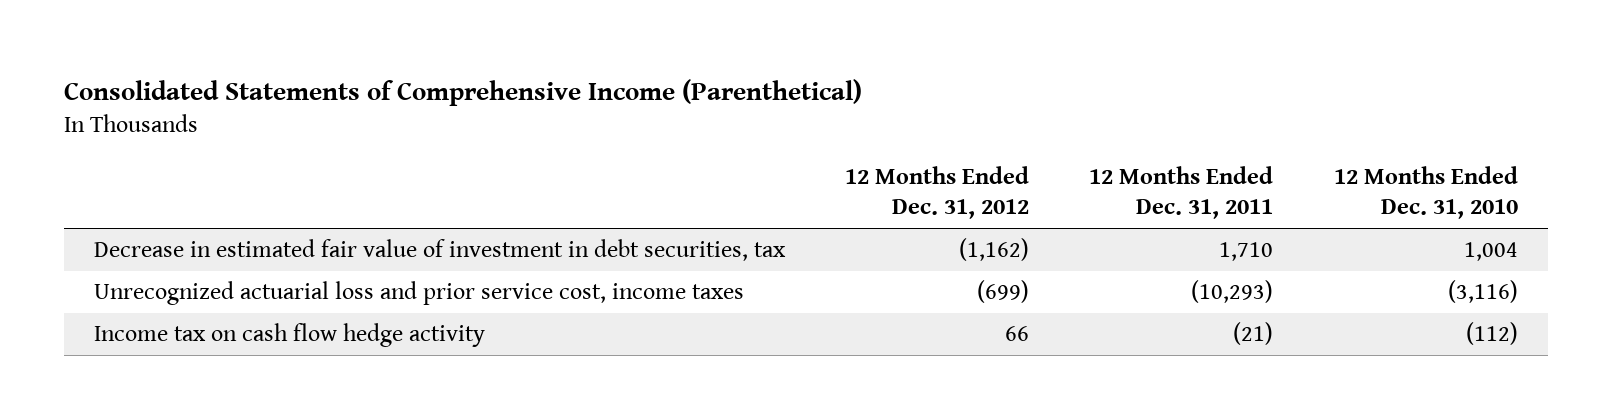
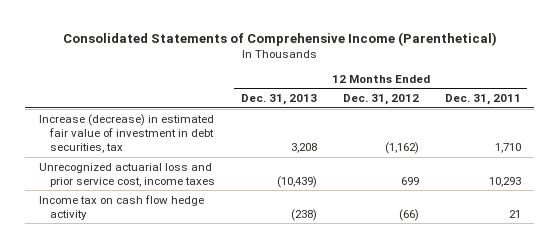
- | 12 Months Ended Dec. 31, 2012 | 12 Months Ended Dec. 31, 2011 | 12 Months Ended Dec. 31, 2010
+ | 12 Months Ended Dec. 31, 2013 | 12 Months Ended Dec. 31, 2012 | 12 Months Ended Dec. 31, 2011
- Decrease in estimated fair value of investment in debt securities, tax | (1,162) | 1,710 | 1,004
- Unrecognized actuarial loss and prior service cost, income taxes | (699) | (10,293) | (3,116)
- Income tax on cash flow hedge activity | 66 | (21) | (112)
+ Increase (decrease) in estimated fair value of investment in debt securities, tax | 3,208 | (1,162) | 1,710
+ Unrecognized actuarial loss and prior service cost, income taxes | (10,439) | 699 | 10,293
+ Income tax on cash flow hedge activity | (238) | (66) | 21

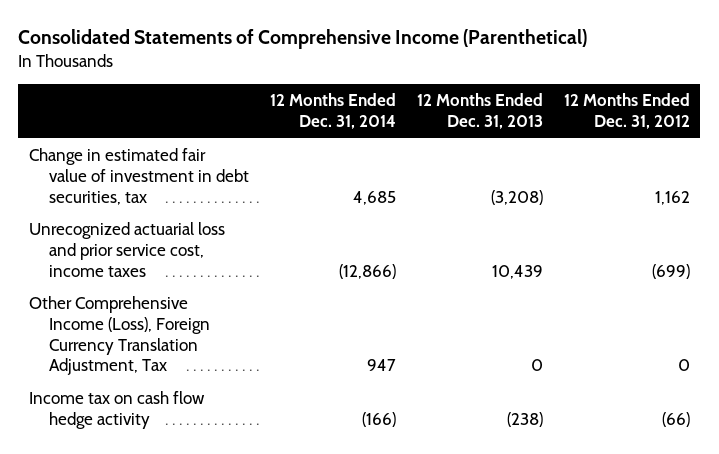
- | 12 Months Ended Dec. 31, 2013 | 12 Months Ended Dec. 31, 2012 | 12 Months Ended Dec. 31, 2011
+ | 12 Months Ended Dec. 31, 2014 | 12 Months Ended Dec. 31, 2013 | 12 Months Ended Dec. 31, 2012
- Increase (decrease) in estimated fair value of investment in debt securities, tax | 3,208 | (1,162) | 1,710
- Unrecognized actuarial loss and prior service cost, income taxes | (10,439) | 699 | 10,293
+ Change in estimated fair value of investment in debt securities, tax | 4,685 | (3,208) | 1,162
+ Unrecognized actuarial loss and prior service cost, income taxes | (12,866) | 10,439 | (699)
+ Other Comprehensive Income (Loss), Foreign Currency Translation Adjustment, Tax | 947 | 0 | 0

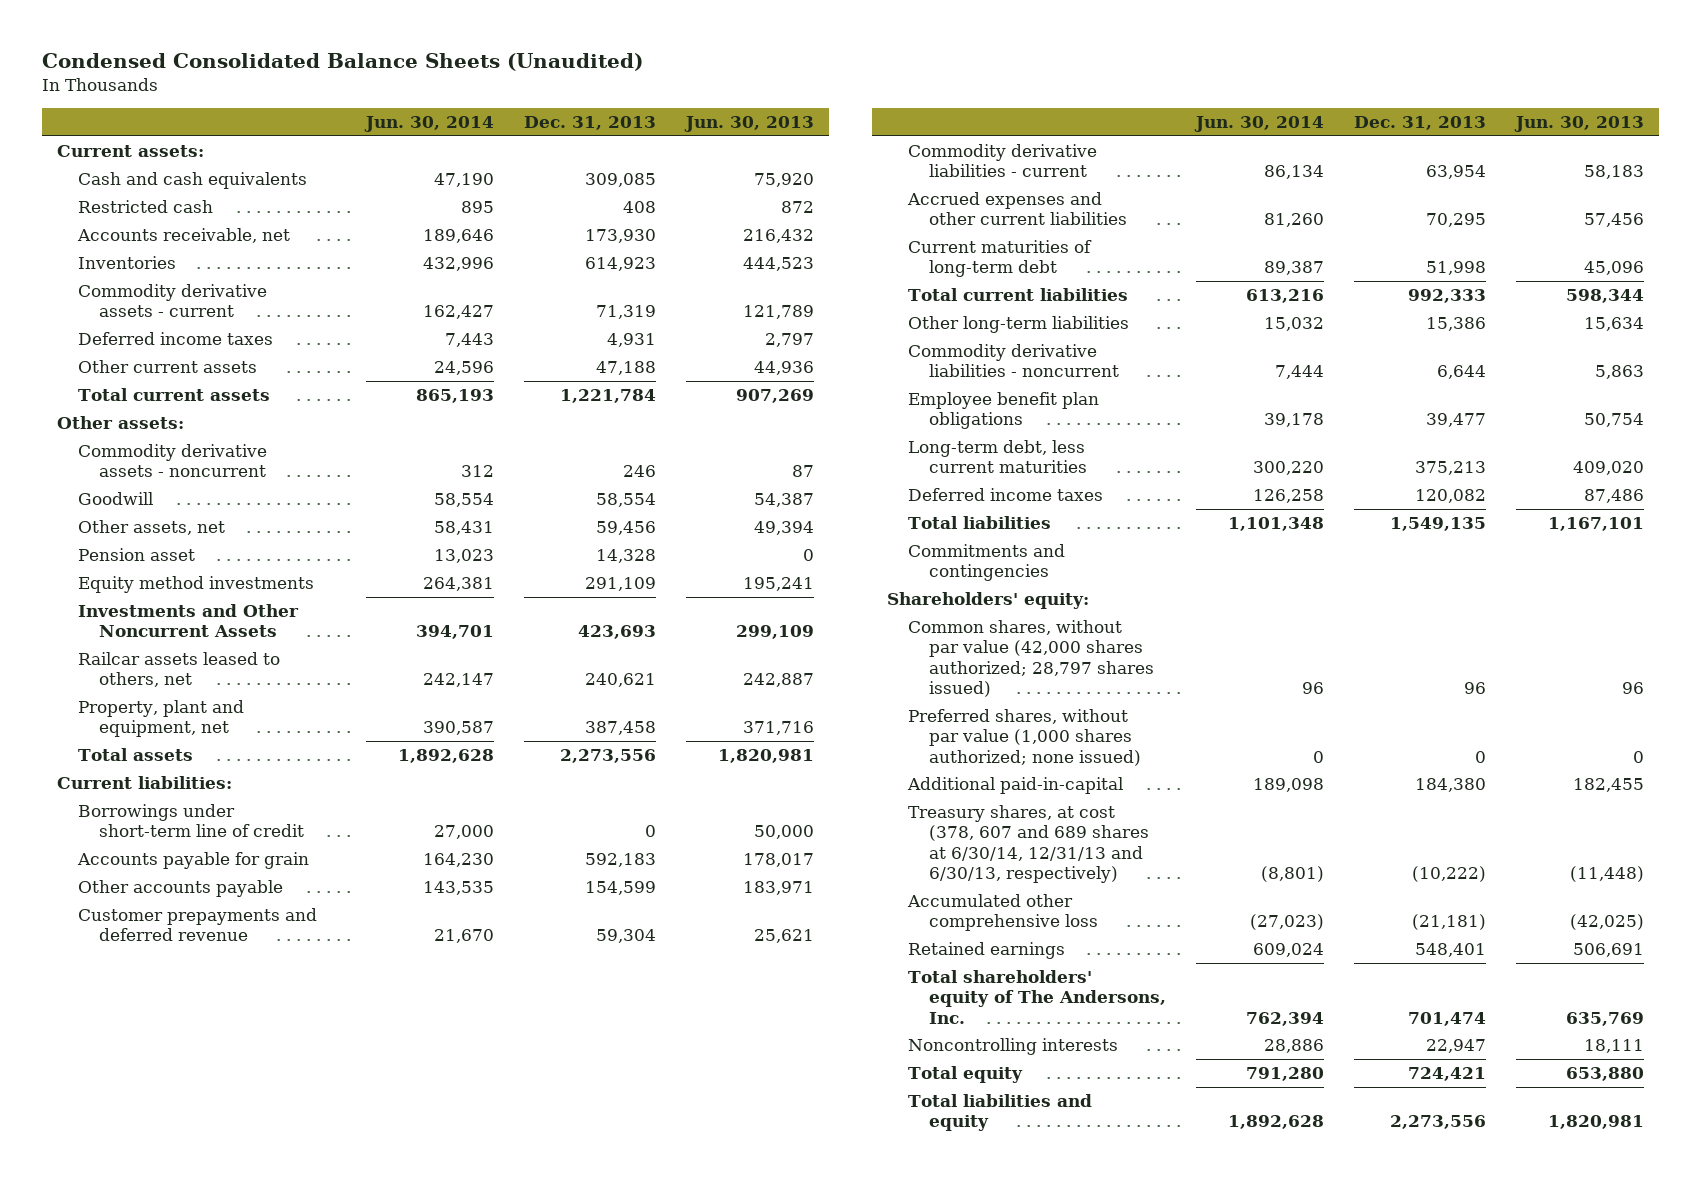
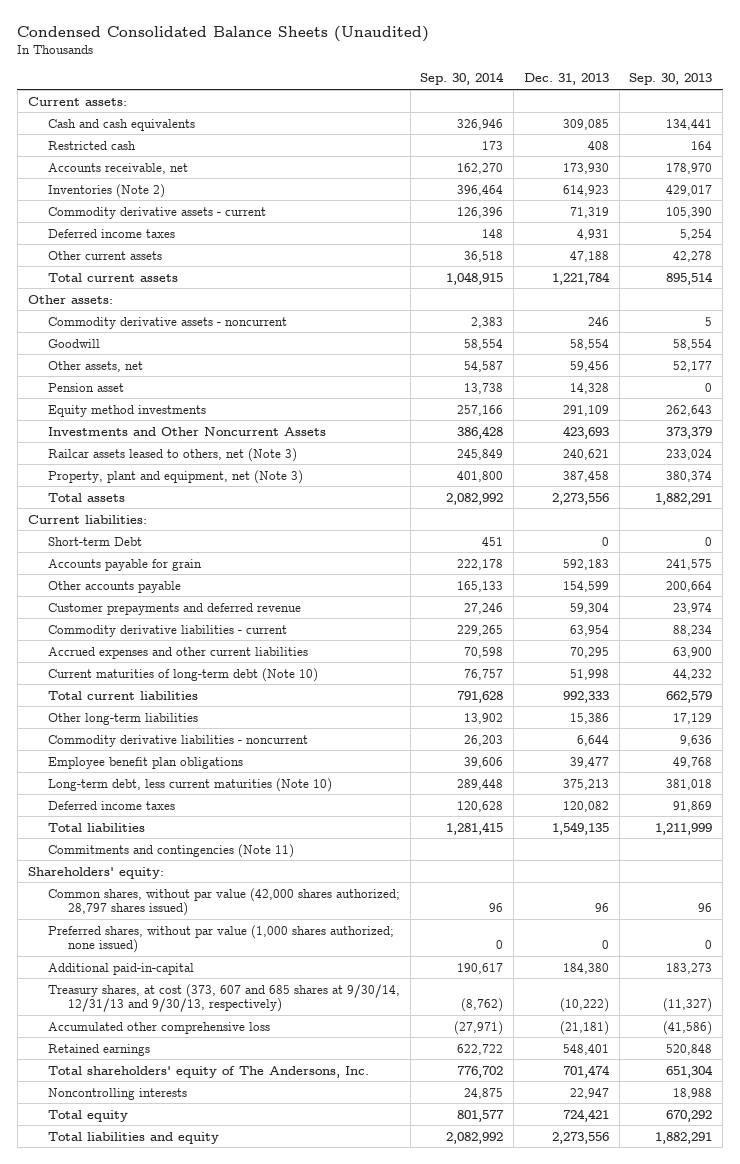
- | Jun. 30, 2014 | Dec. 31, 2013 | Jun. 30, 2013
+ | Sep. 30, 2014 | Dec. 31, 2013 | Sep. 30, 2013
- Inventories | 432,996 | 614,923 | 444,523
+ Inventories (Note 2) | 396,464 | 614,923 | 429,017
- Railcar assets leased to others, net | 242,147 | 240,621 | 242,887
- Property, plant and equipment, net | 390,587 | 387,458 | 371,716
+ Railcar assets leased to others, net (Note 3) | 245,849 | 240,621 | 233,024
+ Property, plant and equipment, net (Note 3) | 401,800 | 387,458 | 380,374
- Borrowings under short-term line of credit | 27,000 | 0 | 50,000
+ Short-term Debt | 451 | 0 | 0
- Current maturities of long-term debt | 89,387 | 51,998 | 45,096
+ Current maturities of long-term debt (Note 10) | 76,757 | 51,998 | 44,232
- Long-term debt, less current maturities | 300,220 | 375,213 | 409,020
+ Long-term debt, less current maturities (Note 10) | 289,448 | 375,213 | 381,018
- Commitments and contingencies
+ Commitments and contingencies (Note 11)
- Treasury shares, at cost (378, 607 and 689 shares at 6/30/14, 12/31/13 and 6/30/13, respectively) | (8,801) | (10,222) | (11,448)
+ Treasury shares, at cost (373, 607 and 685 shares at 9/30/14, 12/31/13 and 9/30/13, respectively) | (8,762) | (10,222) | (11,327)

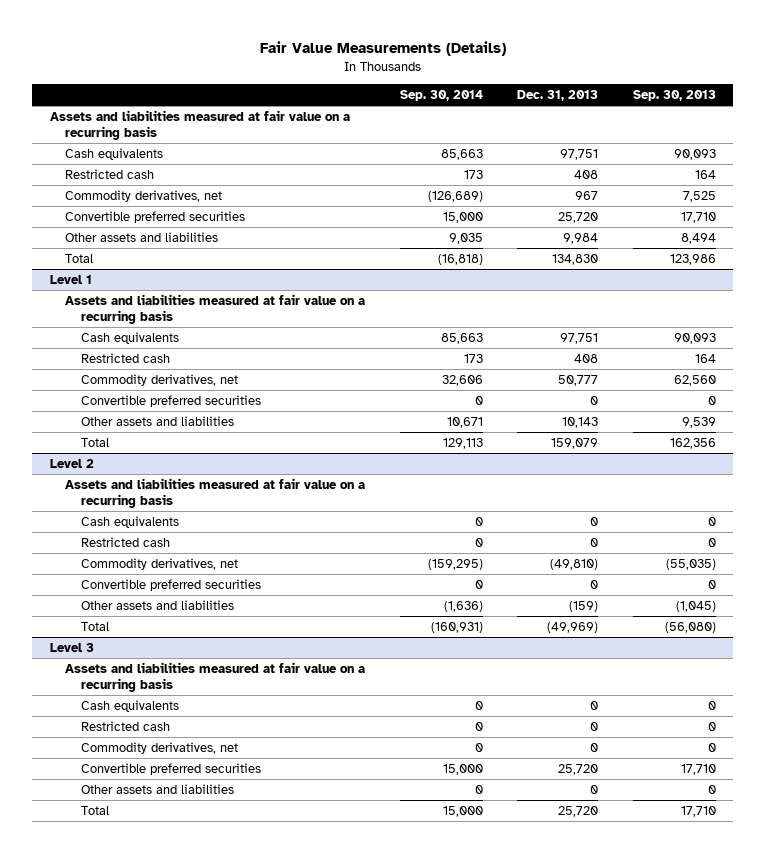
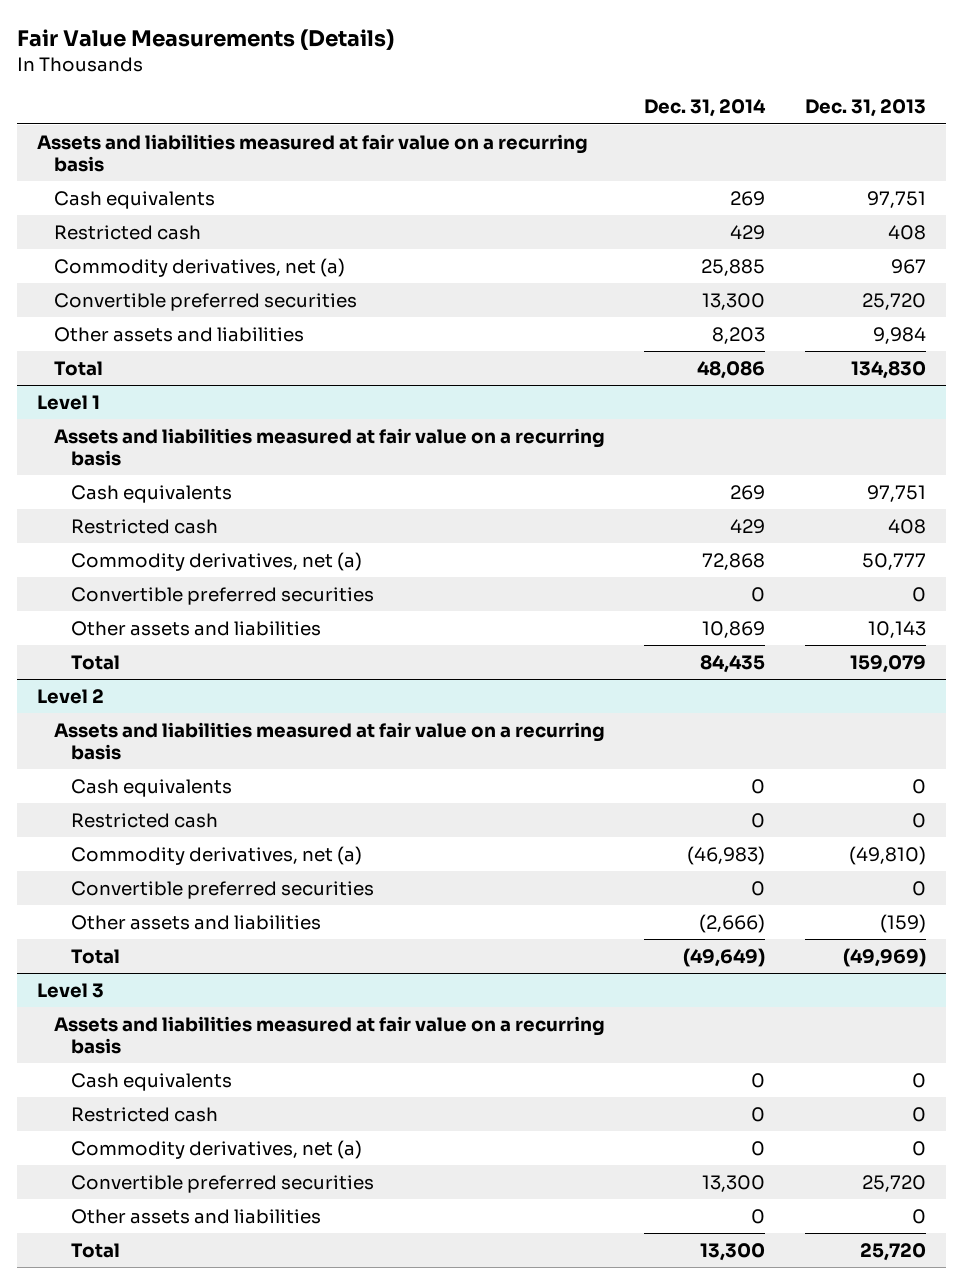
- | Sep. 30, 2014 | Dec. 31, 2013 | Sep. 30, 2013
+ | Dec. 31, 2014 | Dec. 31, 2013
- Commodity derivatives, net | (126,689) | 967 | 7,525
+ Commodity derivatives, net (a) | 25,885 | 967
@ Level 1
- Commodity derivatives, net | 32,606 | 50,777 | 62,560
+ Commodity derivatives, net (a) | 72,868 | 50,777
@ Level 2
- Commodity derivatives, net | (159,295) | (49,810) | (55,035)
+ Commodity derivatives, net (a) | (46,983) | (49,810)
@ Level 3
- Commodity derivatives, net | 0 | 0 | 0
+ Commodity derivatives, net (a) | 0 | 0

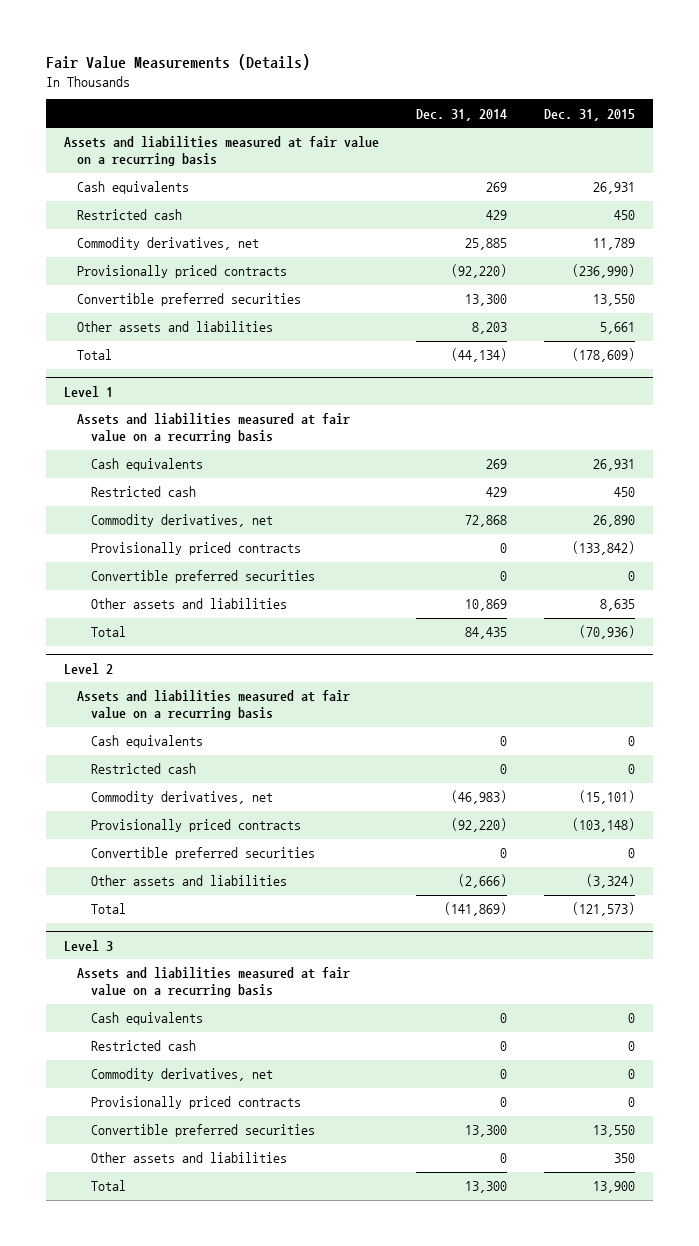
- | Dec. 31, 2014 | Dec. 31, 2013
+ | Dec. 31, 2014 | Dec. 31, 2015
- Commodity derivatives, net (a) | 25,885 | 967
+ Commodity derivatives, net | 25,885 | 11,789
+ Provisionally priced contracts | (92,220) | (236,990)
- Total | 48,086 | 134,830
+ Total | (44,134) | (178,609)
@ Level 1
- Commodity derivatives, net (a) | 72,868 | 50,777
+ Commodity derivatives, net | 72,868 | 26,890
+ Provisionally priced contracts | 0 | (133,842)
@ Level 2
- Commodity derivatives, net (a) | (46,983) | (49,810)
+ Commodity derivatives, net | (46,983) | (15,101)
+ Provisionally priced contracts | (92,220) | (103,148)
- Total | (49,649) | (49,969)
+ Total | (141,869) | (121,573)
@ Level 3
- Commodity derivatives, net (a) | 0 | 0
+ Commodity derivatives, net | 0 | 0
+ Provisionally priced contracts | 0 | 0

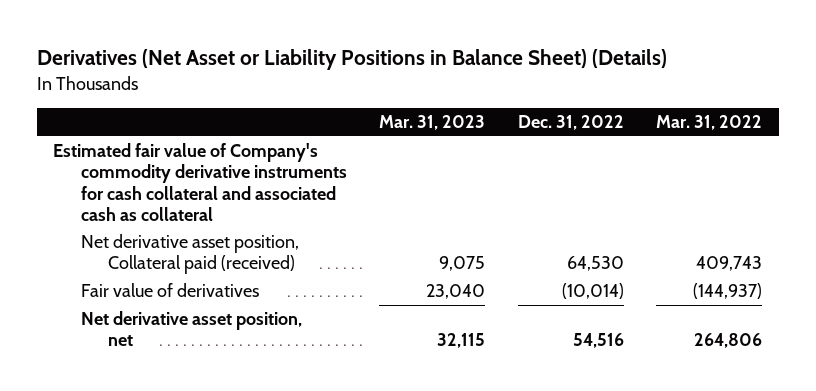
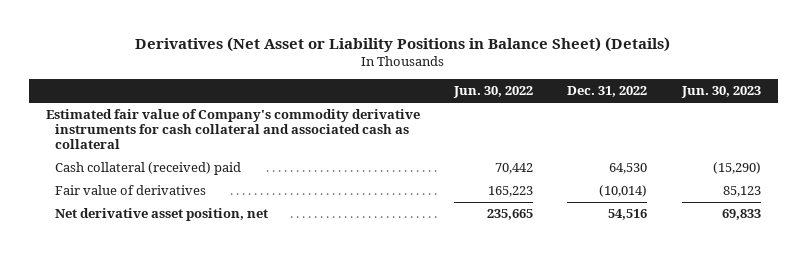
- | Mar. 31, 2023 | Dec. 31, 2022 | Mar. 31, 2022
+ | Jun. 30, 2022 | Dec. 31, 2022 | Jun. 30, 2023
- Net derivative asset position, Collateral paid (received) | 9,075 | 64,530 | 409,743
+ Cash collateral (received) paid | 70,442 | 64,530 | (15,290)

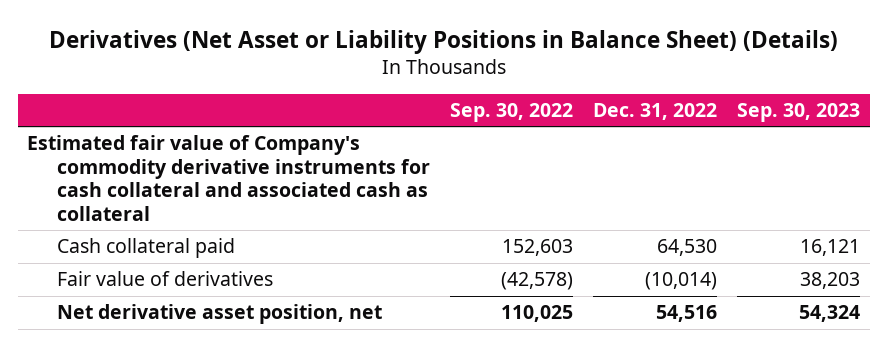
- | Jun. 30, 2022 | Dec. 31, 2022 | Jun. 30, 2023
+ | Sep. 30, 2022 | Dec. 31, 2022 | Sep. 30, 2023
- Cash collateral (received) paid | 70,442 | 64,530 | (15,290)
+ Cash collateral paid | 152,603 | 64,530 | 16,121

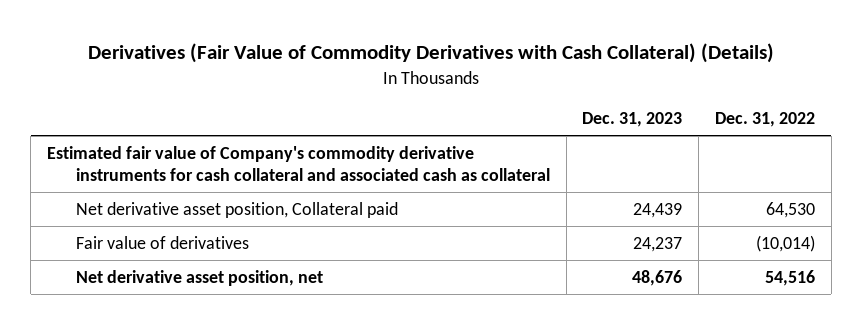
- Derivatives (Net Asset or Liability Positions in Balance Sheet) (Details)
+ Derivatives (Fair Value of Commodity Derivatives with Cash Collateral) (Details)
- | Sep. 30, 2022 | Dec. 31, 2022 | Sep. 30, 2023
+ | Dec. 31, 2023 | Dec. 31, 2022
- Cash collateral paid | 152,603 | 64,530 | 16,121
+ Net derivative asset position, Collateral paid | 24,439 | 64,530

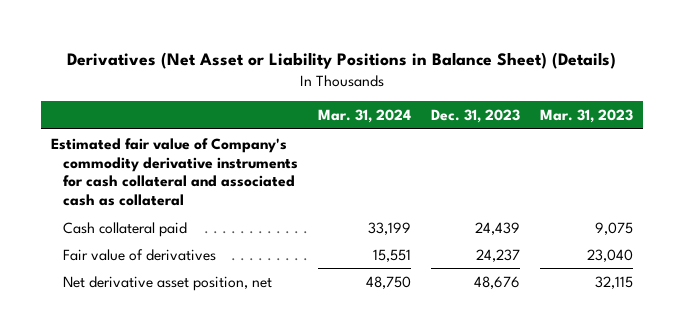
- Derivatives (Fair Value of Commodity Derivatives with Cash Collateral) (Details)
+ Derivatives (Net Asset or Liability Positions in Balance Sheet) (Details)
- | Dec. 31, 2023 | Dec. 31, 2022
+ | Mar. 31, 2024 | Dec. 31, 2023 | Mar. 31, 2023
- Net derivative asset position, Collateral paid | 24,439 | 64,530
+ Cash collateral paid | 33,199 | 24,439 | 9,075

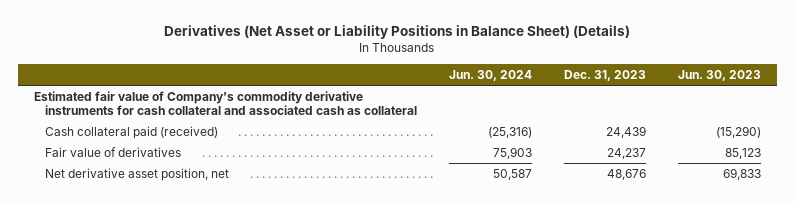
- | Mar. 31, 2024 | Dec. 31, 2023 | Mar. 31, 2023
+ | Jun. 30, 2024 | Dec. 31, 2023 | Jun. 30, 2023
- Cash collateral paid | 33,199 | 24,439 | 9,075
+ Cash collateral paid (received) | (25,316) | 24,439 | (15,290)

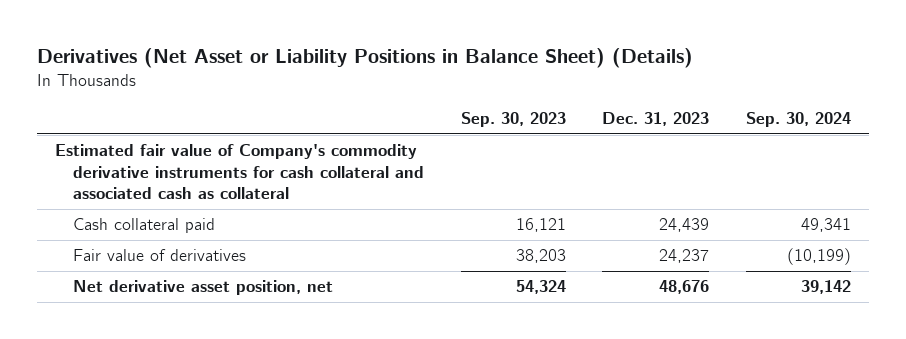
- | Jun. 30, 2024 | Dec. 31, 2023 | Jun. 30, 2023
+ | Sep. 30, 2023 | Dec. 31, 2023 | Sep. 30, 2024
- Cash collateral paid (received) | (25,316) | 24,439 | (15,290)
+ Cash collateral paid | 16,121 | 24,439 | 49,341

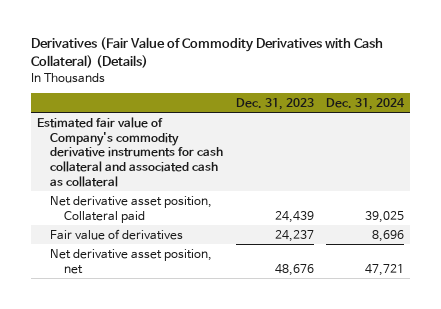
- Derivatives (Net Asset or Liability Positions in Balance Sheet) (Details)
+ Derivatives (Fair Value of Commodity Derivatives with Cash Collateral) (Details)
- | Sep. 30, 2023 | Dec. 31, 2023 | Sep. 30, 2024
+ | Dec. 31, 2023 | Dec. 31, 2024
- Cash collateral paid | 16,121 | 24,439 | 49,341
+ Net derivative asset position, Collateral paid | 24,439 | 39,025

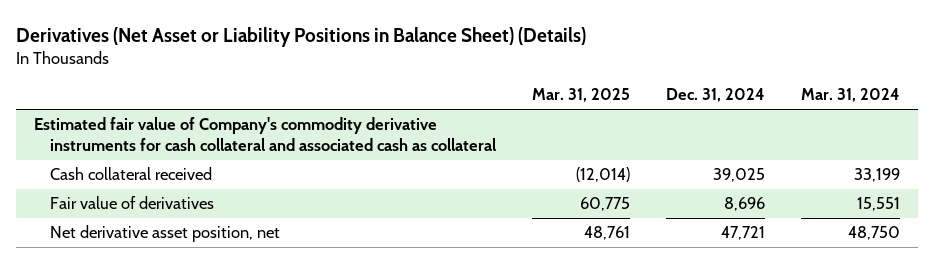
- Derivatives (Fair Value of Commodity Derivatives with Cash Collateral) (Details)
+ Derivatives (Net Asset or Liability Positions in Balance Sheet) (Details)
- | Dec. 31, 2023 | Dec. 31, 2024
+ | Mar. 31, 2025 | Dec. 31, 2024 | Mar. 31, 2024
- Net derivative asset position, Collateral paid | 24,439 | 39,025
+ Cash collateral received | (12,014) | 39,025 | 33,199

